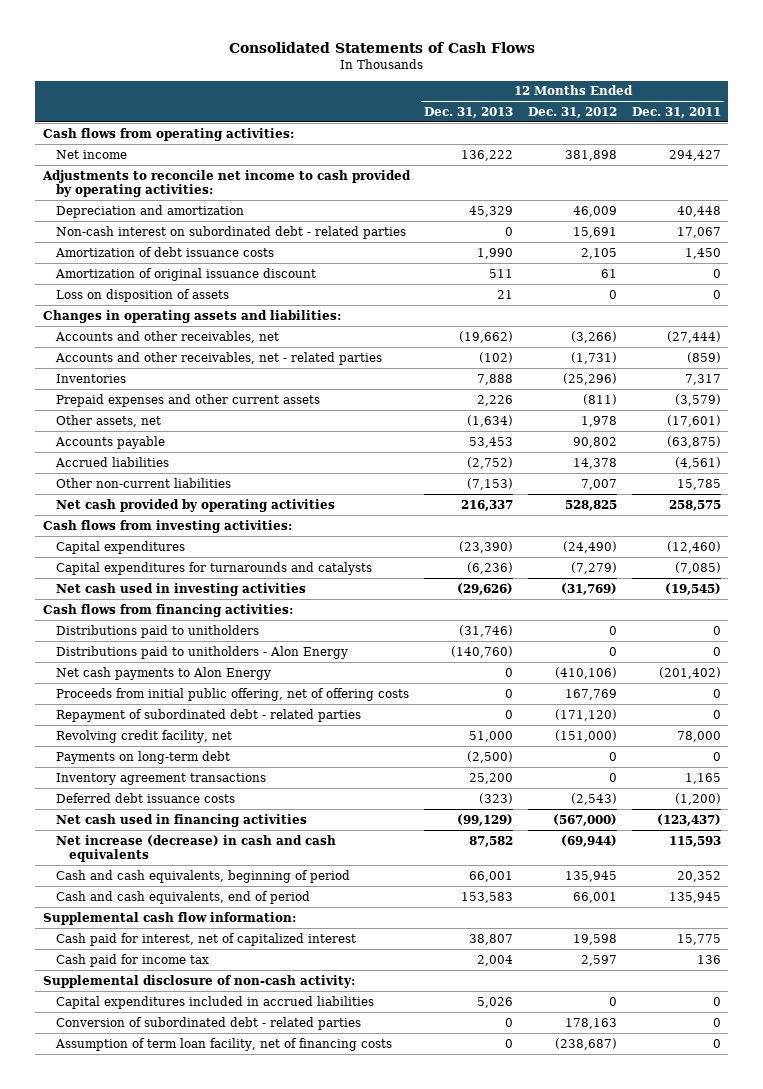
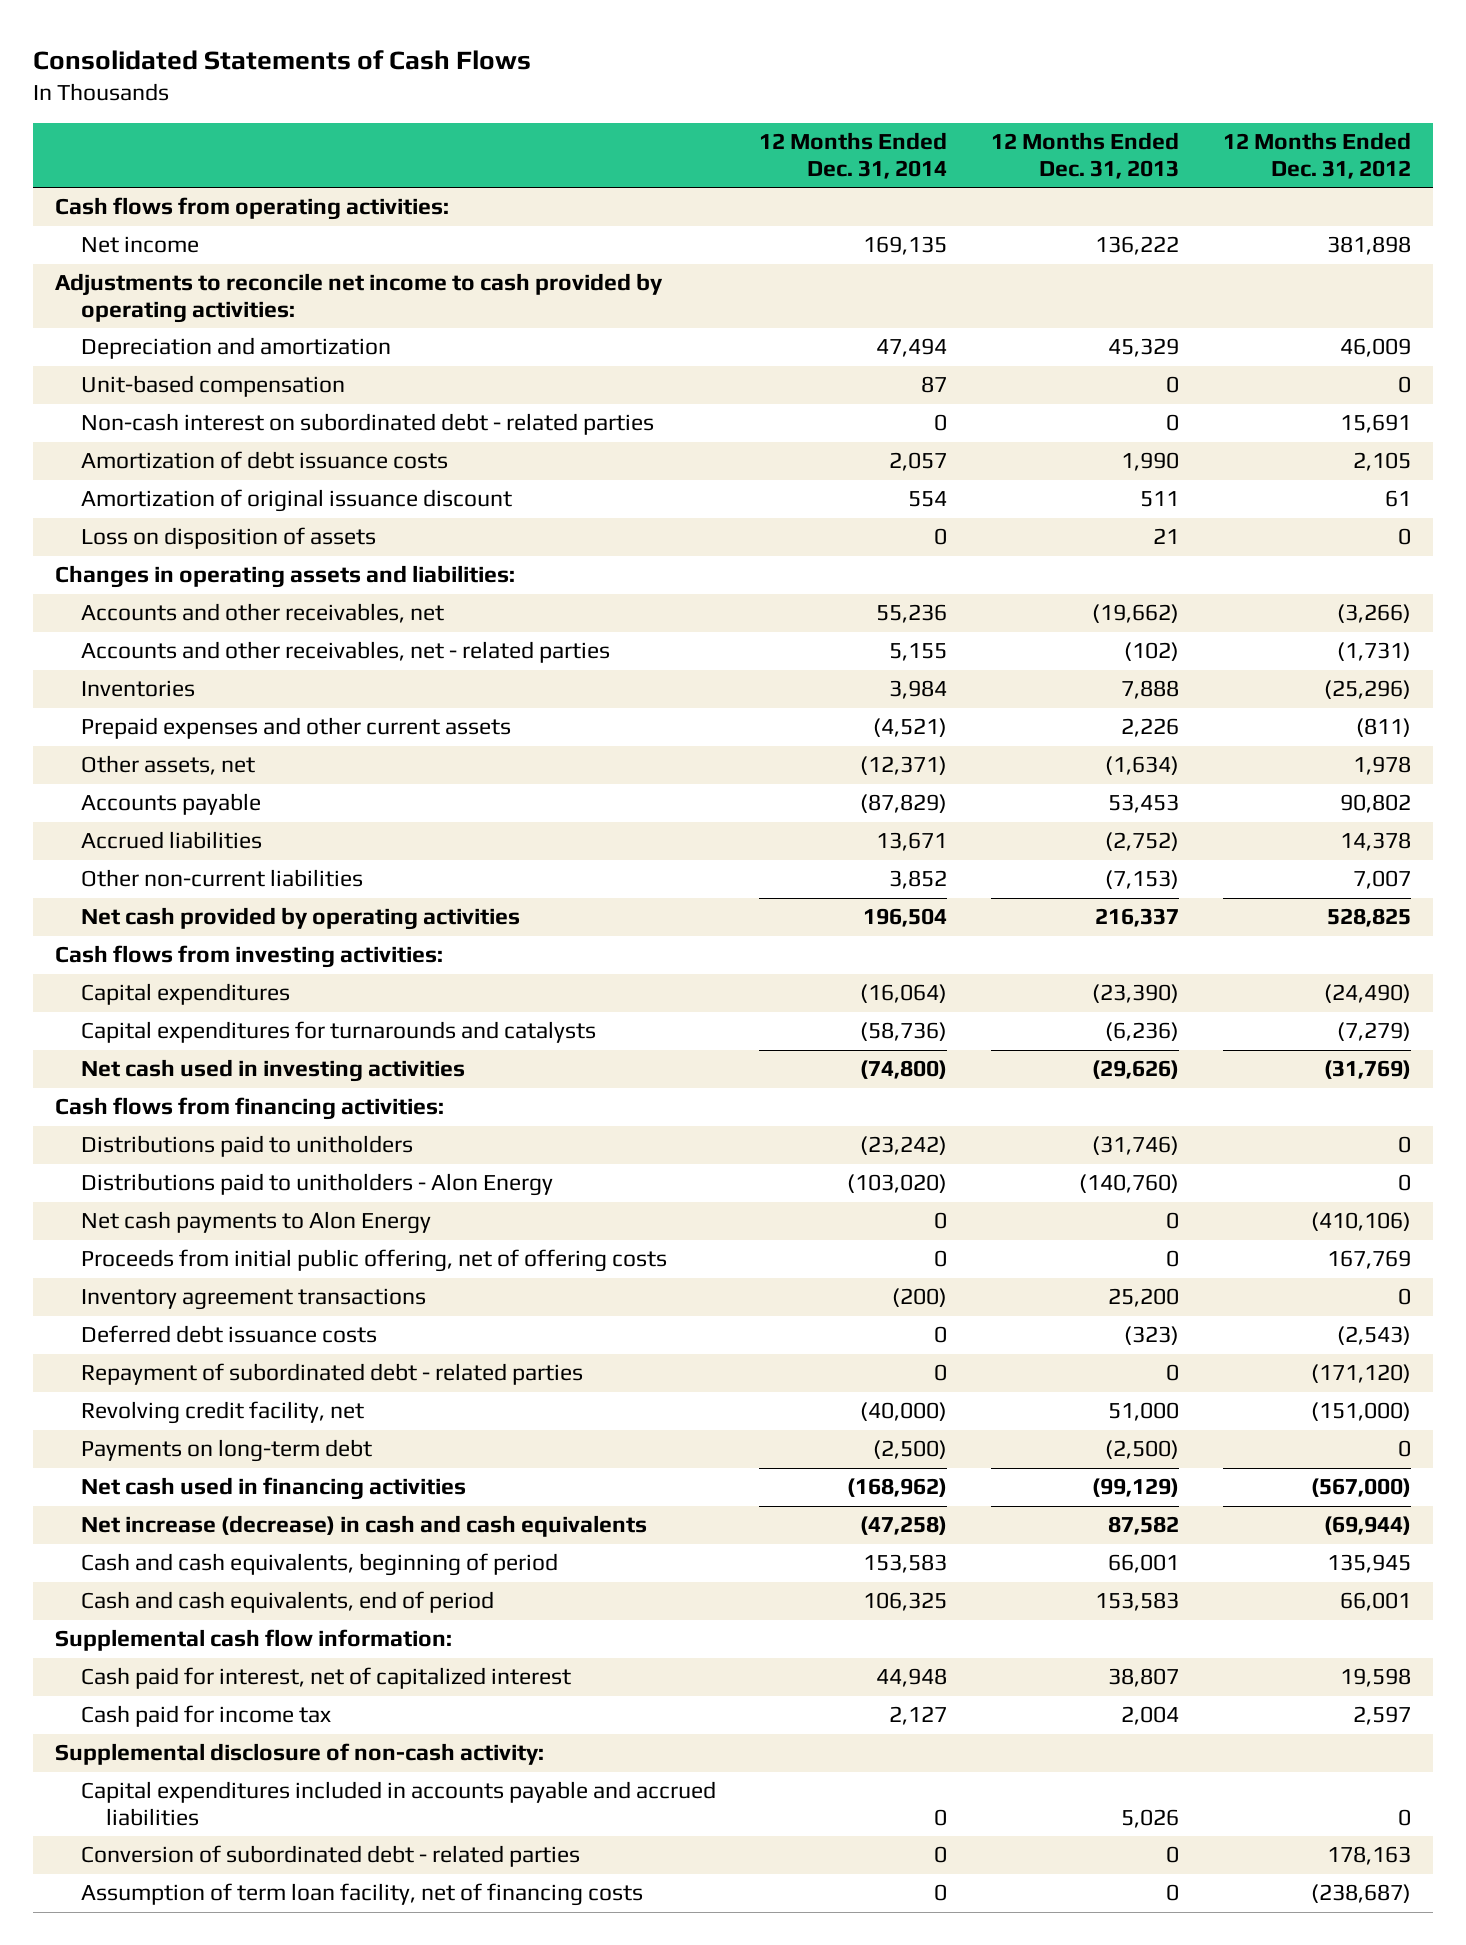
- | 12 Months Ended Dec. 31, 2013 | 12 Months Ended Dec. 31, 2012 | 12 Months Ended Dec. 31, 2011
+ | 12 Months Ended Dec. 31, 2014 | 12 Months Ended Dec. 31, 2013 | 12 Months Ended Dec. 31, 2012
+ Unit-based compensation | 87 | 0 | 0
moved up: Inventory agreement transactions | (200) | 25,200 | 0
moved up: Deferred debt issuance costs | 0 | (323) | (2,543)
- Capital expenditures included in accrued liabilities | 5,026 | 0 | 0
+ Capital expenditures included in accounts payable and accrued liabilities | 0 | 5,026 | 0

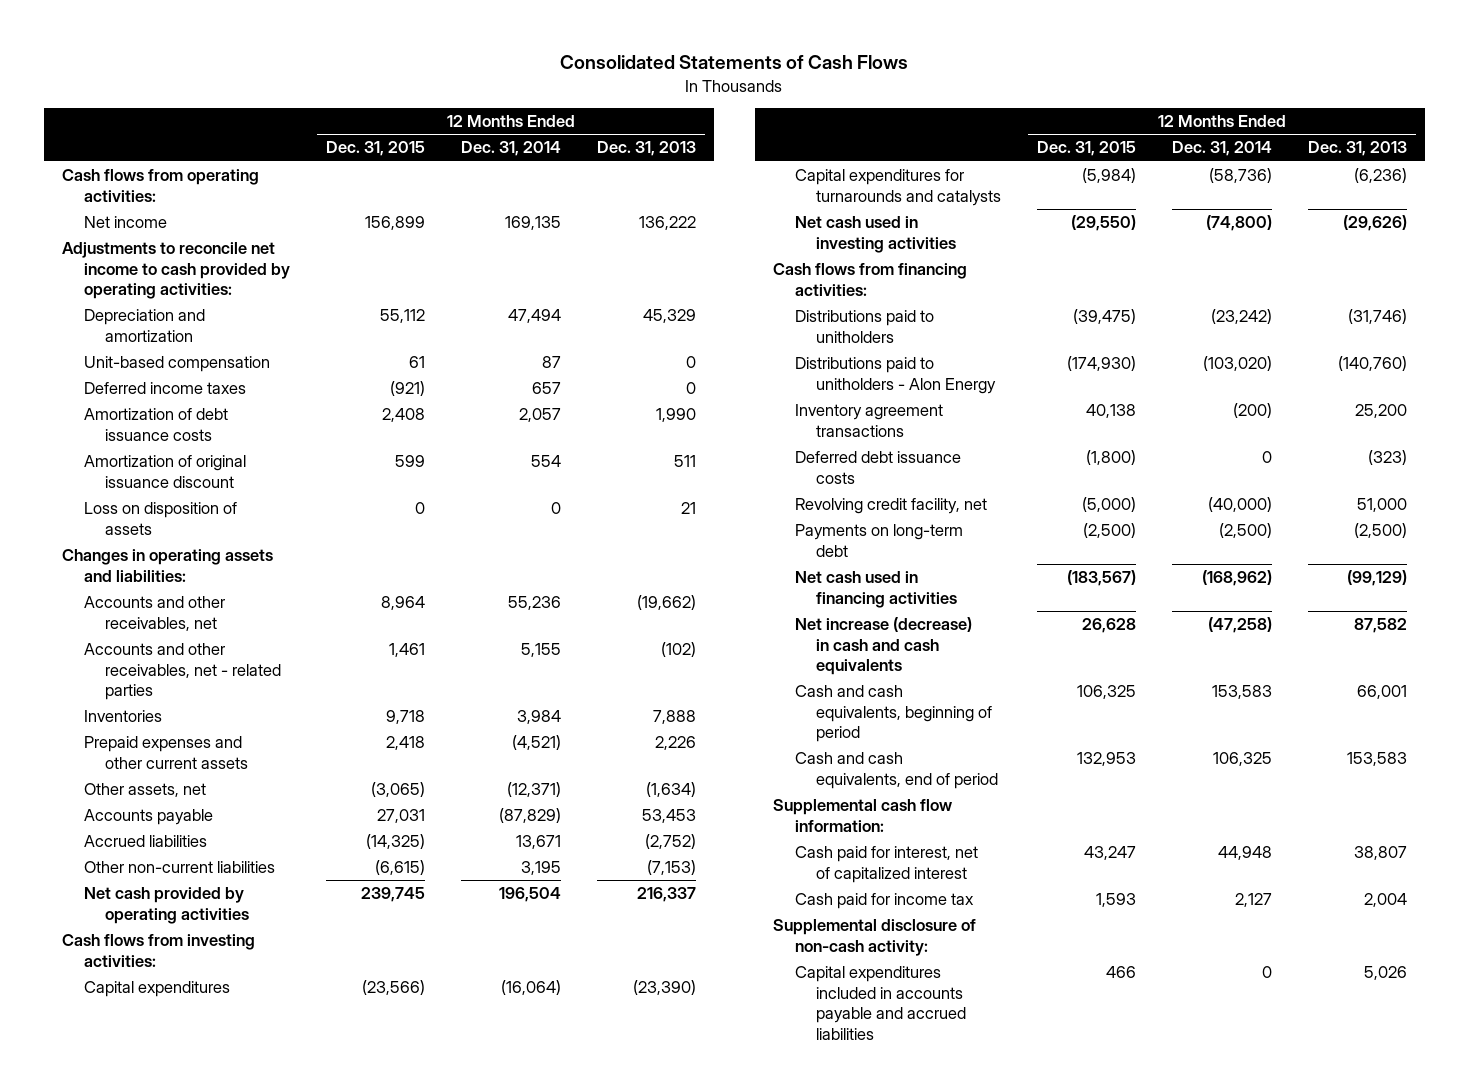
- | 12 Months Ended Dec. 31, 2014 | 12 Months Ended Dec. 31, 2013 | 12 Months Ended Dec. 31, 2012
+ | 12 Months Ended Dec. 31, 2015 | 12 Months Ended Dec. 31, 2014 | 12 Months Ended Dec. 31, 2013
- Non-cash interest on subordinated debt - related parties | 0 | 0 | 15,691
+ Deferred income taxes | (921) | 657 | 0
- Other non-current liabilities | 3,852 | (7,153) | 7,007
+ Other non-current liabilities | (6,615) | 3,195 | (7,153)
- Net cash payments to Alon Energy | 0 | 0 | (410,106)
- Proceeds from initial public offering, net of offering costs | 0 | 0 | 167,769
- Repayment of subordinated debt - related parties | 0 | 0 | (171,120)
- Conversion of subordinated debt - related parties | 0 | 0 | 178,163
- Assumption of term loan facility, net of financing costs | 0 | 0 | (238,687)

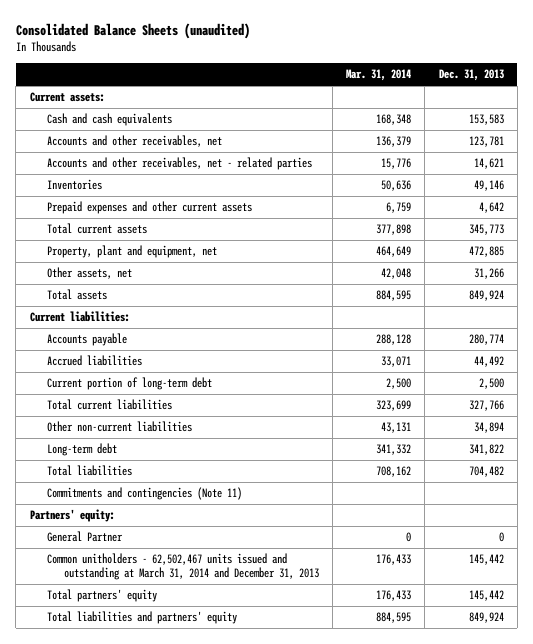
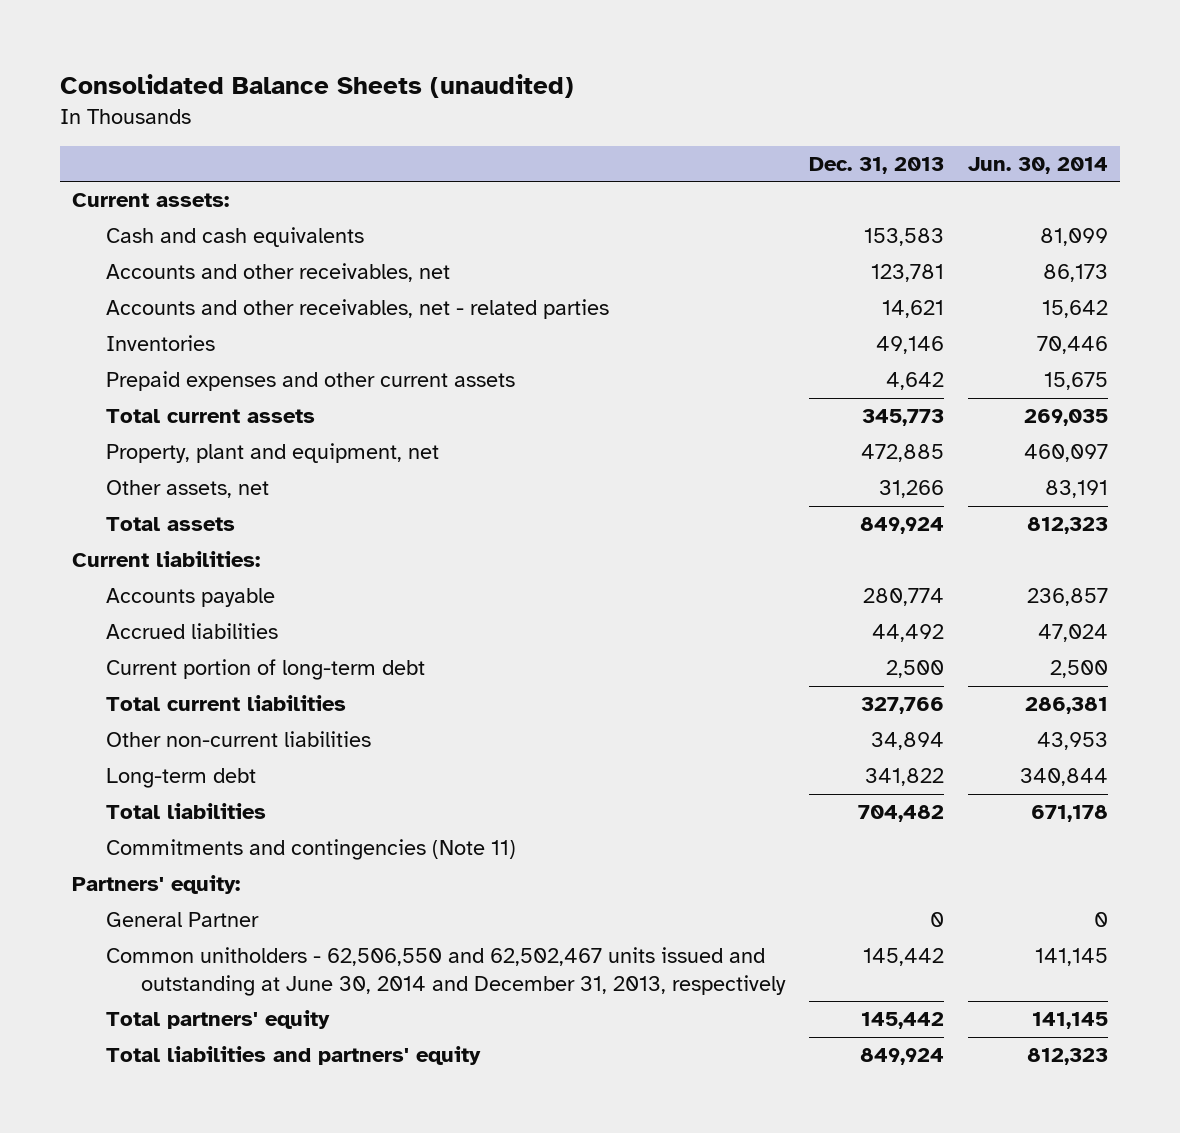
- | Mar. 31, 2014 | Dec. 31, 2013
+ | Dec. 31, 2013 | Jun. 30, 2014
- Common unitholders - 62,502,467 units issued and outstanding at March 31, 2014 and December 31, 2013 | 176,433 | 145,442
+ Common unitholders - 62,506,550 and 62,502,467 units issued and outstanding at June 30, 2014 and December 31, 2013, respectively | 145,442 | 141,145

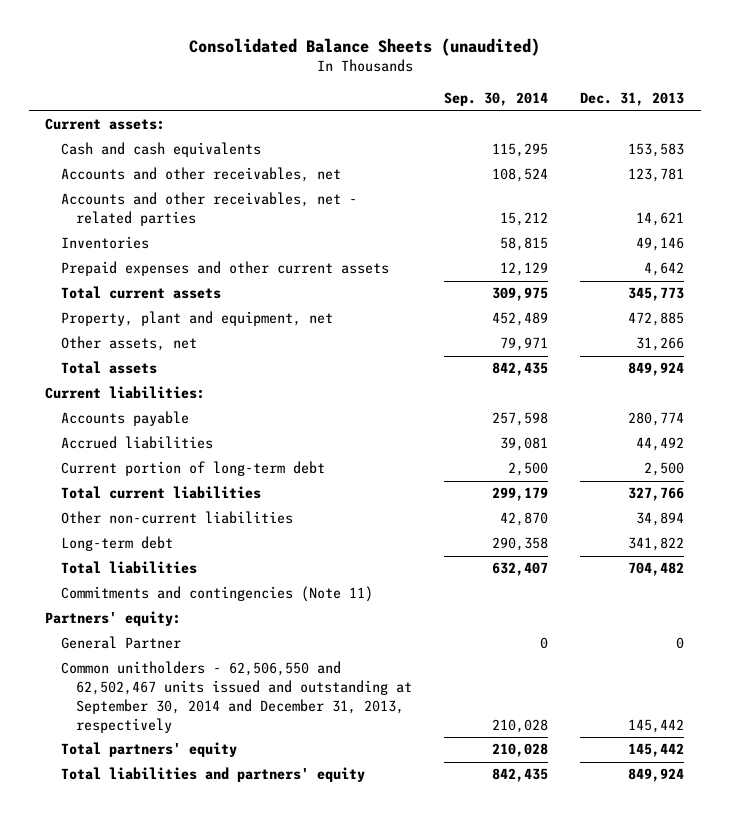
- | Dec. 31, 2013 | Jun. 30, 2014
+ | Sep. 30, 2014 | Dec. 31, 2013
- Common unitholders - 62,506,550 and 62,502,467 units issued and outstanding at June 30, 2014 and December 31, 2013, respectively | 145,442 | 141,145
+ Common unitholders - 62,506,550 and 62,502,467 units issued and outstanding at September 30, 2014 and December 31, 2013, respectively | 210,028 | 145,442

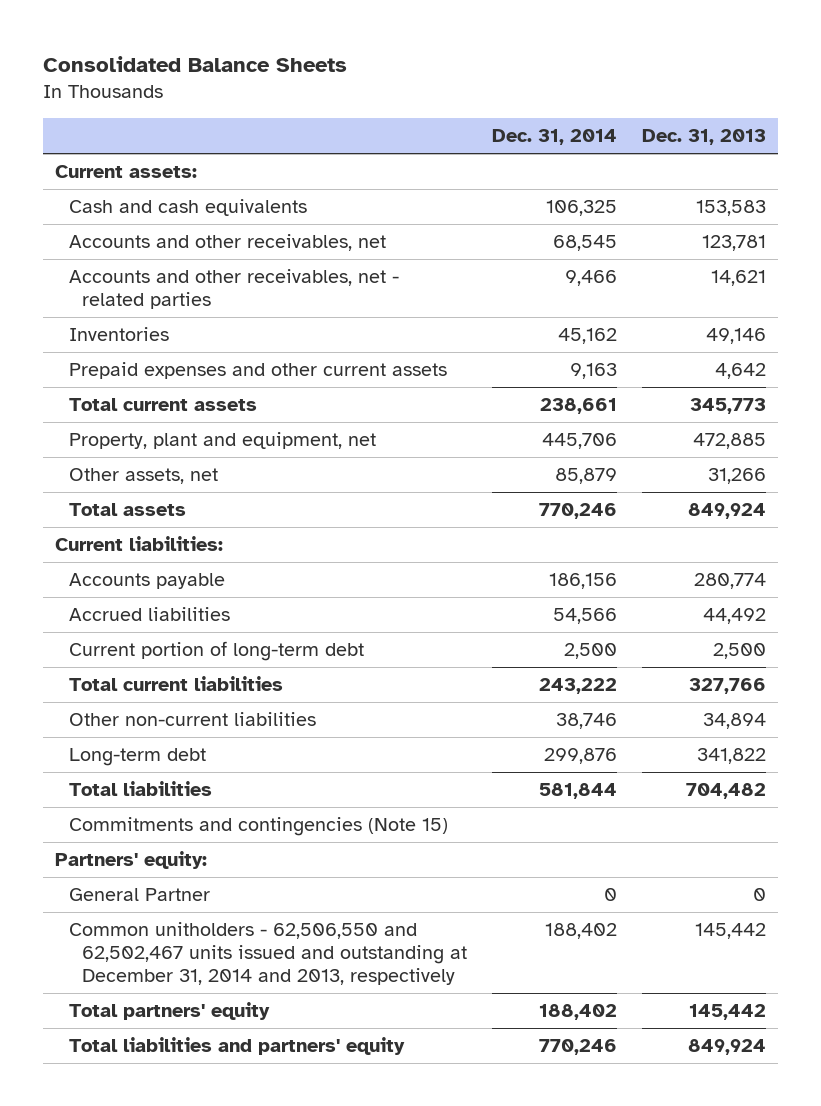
- Consolidated Balance Sheets (unaudited)
+ Consolidated Balance Sheets
- | Sep. 30, 2014 | Dec. 31, 2013
+ | Dec. 31, 2014 | Dec. 31, 2013
- Commitments and contingencies (Note 11)
+ Commitments and contingencies (Note 15)
- Common unitholders - 62,506,550 and 62,502,467 units issued and outstanding at September 30, 2014 and December 31, 2013, respectively | 210,028 | 145,442
+ Common unitholders - 62,506,550 and 62,502,467 units issued and outstanding at December 31, 2014 and 2013, respectively | 188,402 | 145,442

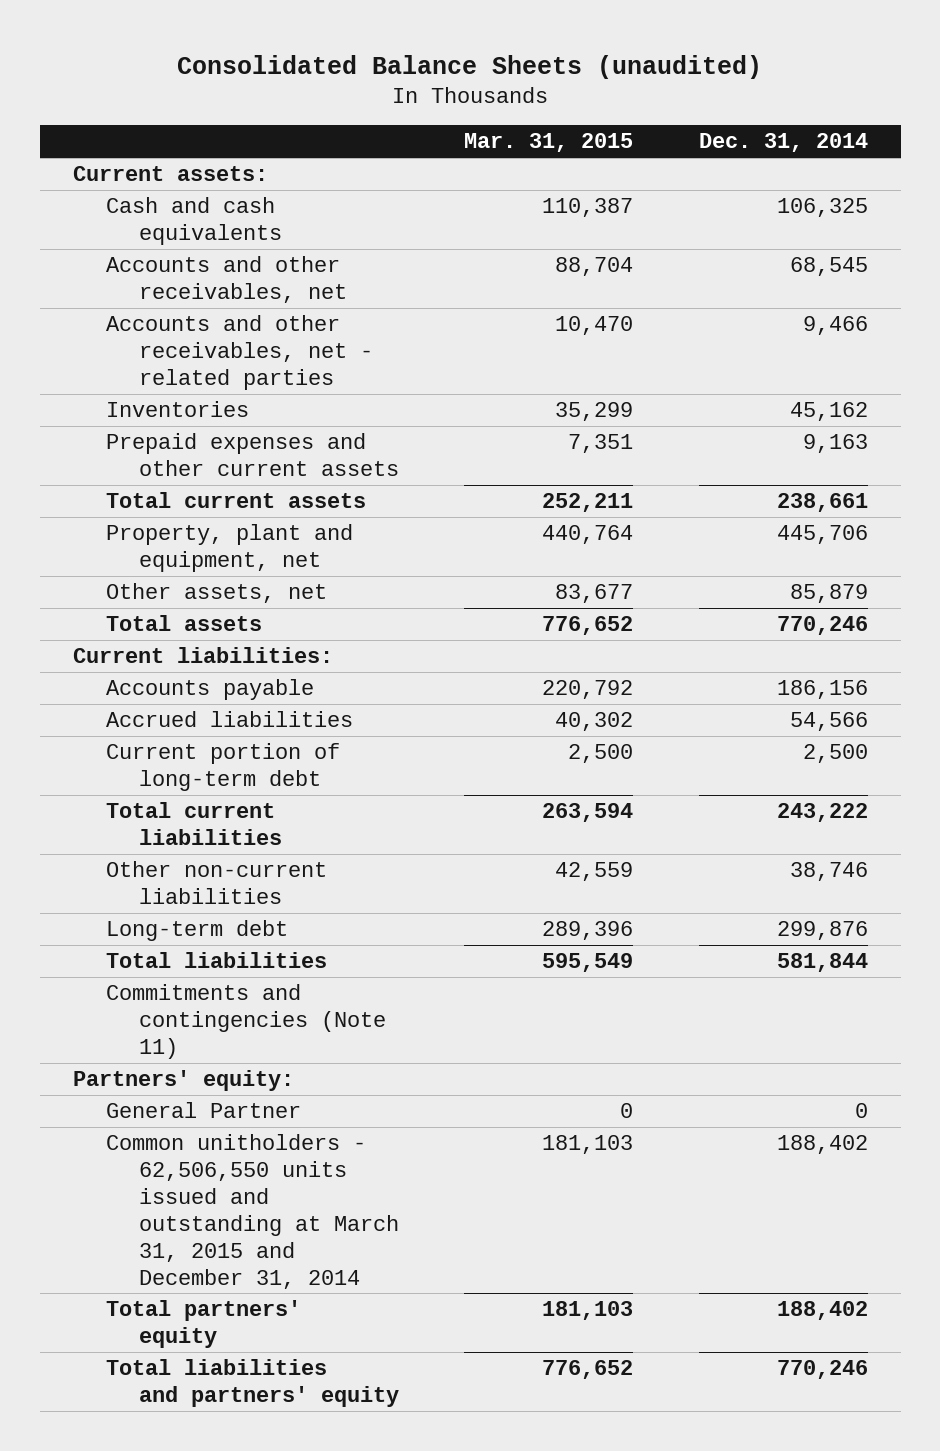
- Consolidated Balance Sheets
+ Consolidated Balance Sheets (unaudited)
- | Dec. 31, 2014 | Dec. 31, 2013
+ | Mar. 31, 2015 | Dec. 31, 2014
- Commitments and contingencies (Note 15)
+ Commitments and contingencies (Note 11)
- Common unitholders - 62,506,550 and 62,502,467 units issued and outstanding at December 31, 2014 and 2013, respectively | 188,402 | 145,442
+ Common unitholders - 62,506,550 units issued and outstanding at March 31, 2015 and December 31, 2014 | 181,103 | 188,402

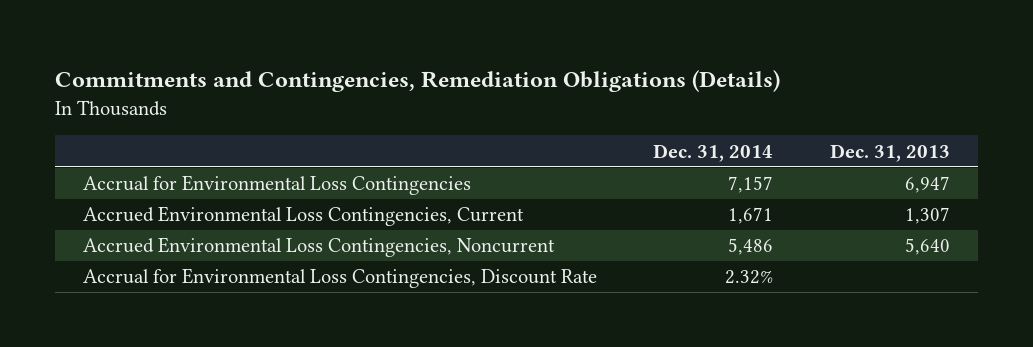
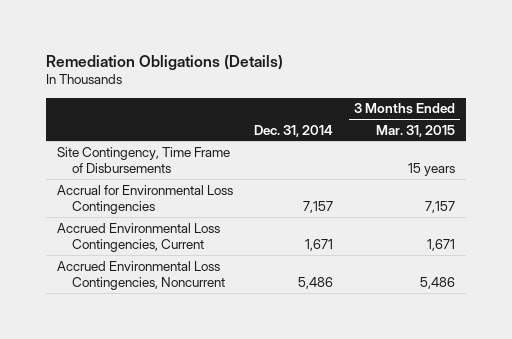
- Commitments and Contingencies, Remediation Obligations (Details)
+ Remediation Obligations (Details)
- | Dec. 31, 2014 | Dec. 31, 2013
+ | Dec. 31, 2014 | 3 Months Ended Mar. 31, 2015
+ Site Contingency, Time Frame of Disbursements | | 15 years
- Accrual for Environmental Loss Contingencies, Discount Rate | 2.32% |

